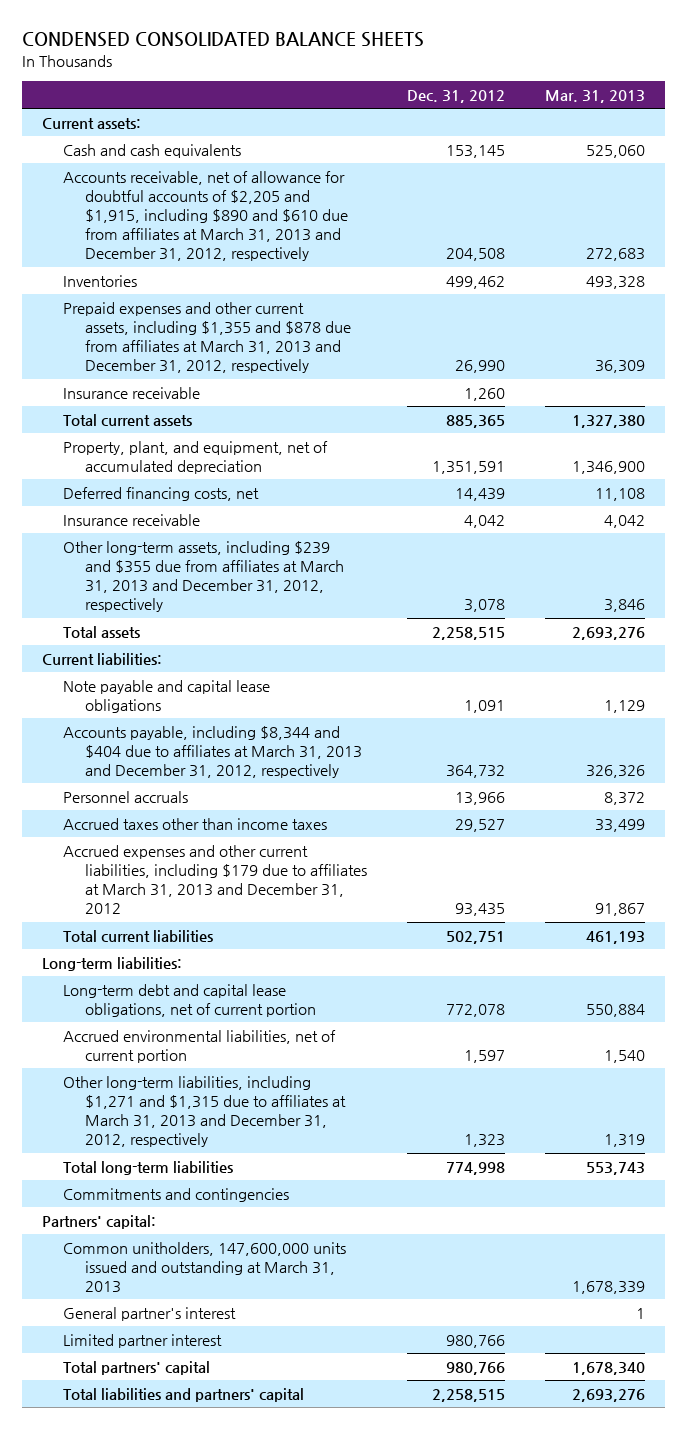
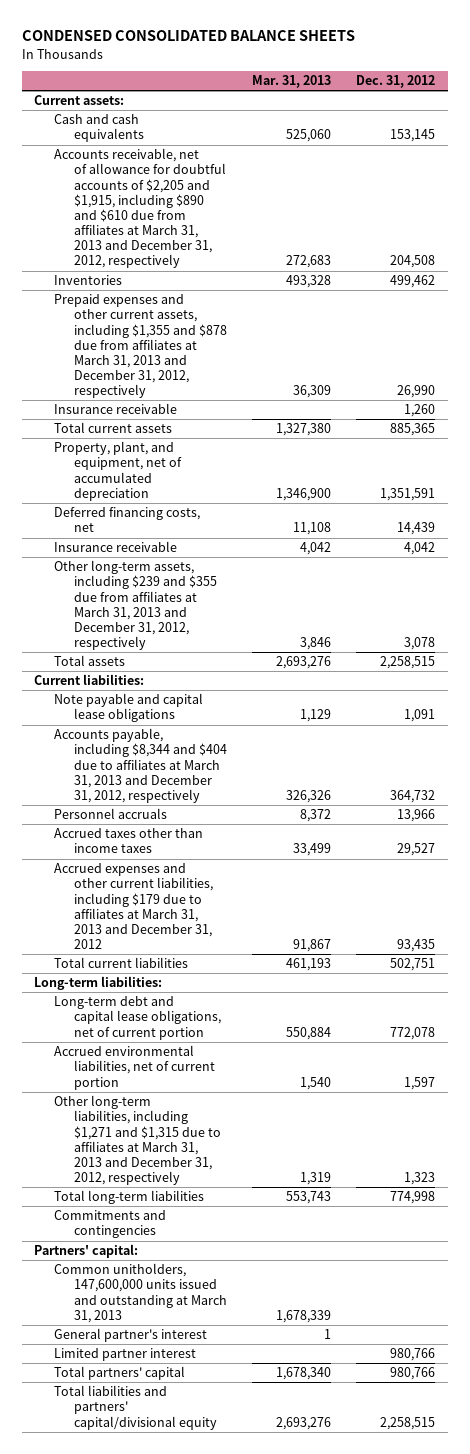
- | Dec. 31, 2012 | Mar. 31, 2013
+ | Mar. 31, 2013 | Dec. 31, 2012
- Total liabilities and partners' capital | 2,258,515 | 2,693,276
+ Total liabilities and partners' capital/divisional equity | 2,693,276 | 2,258,515

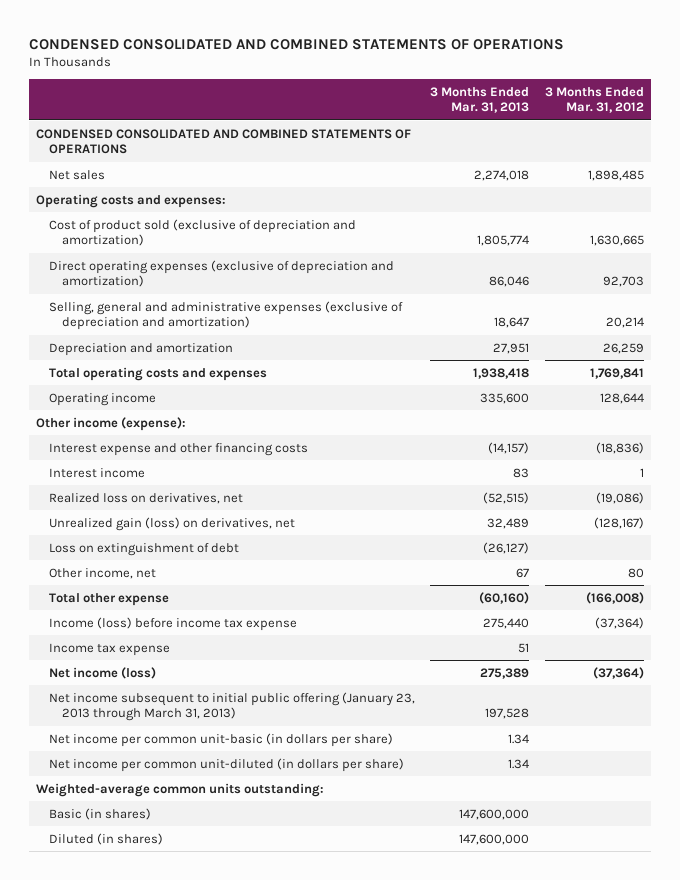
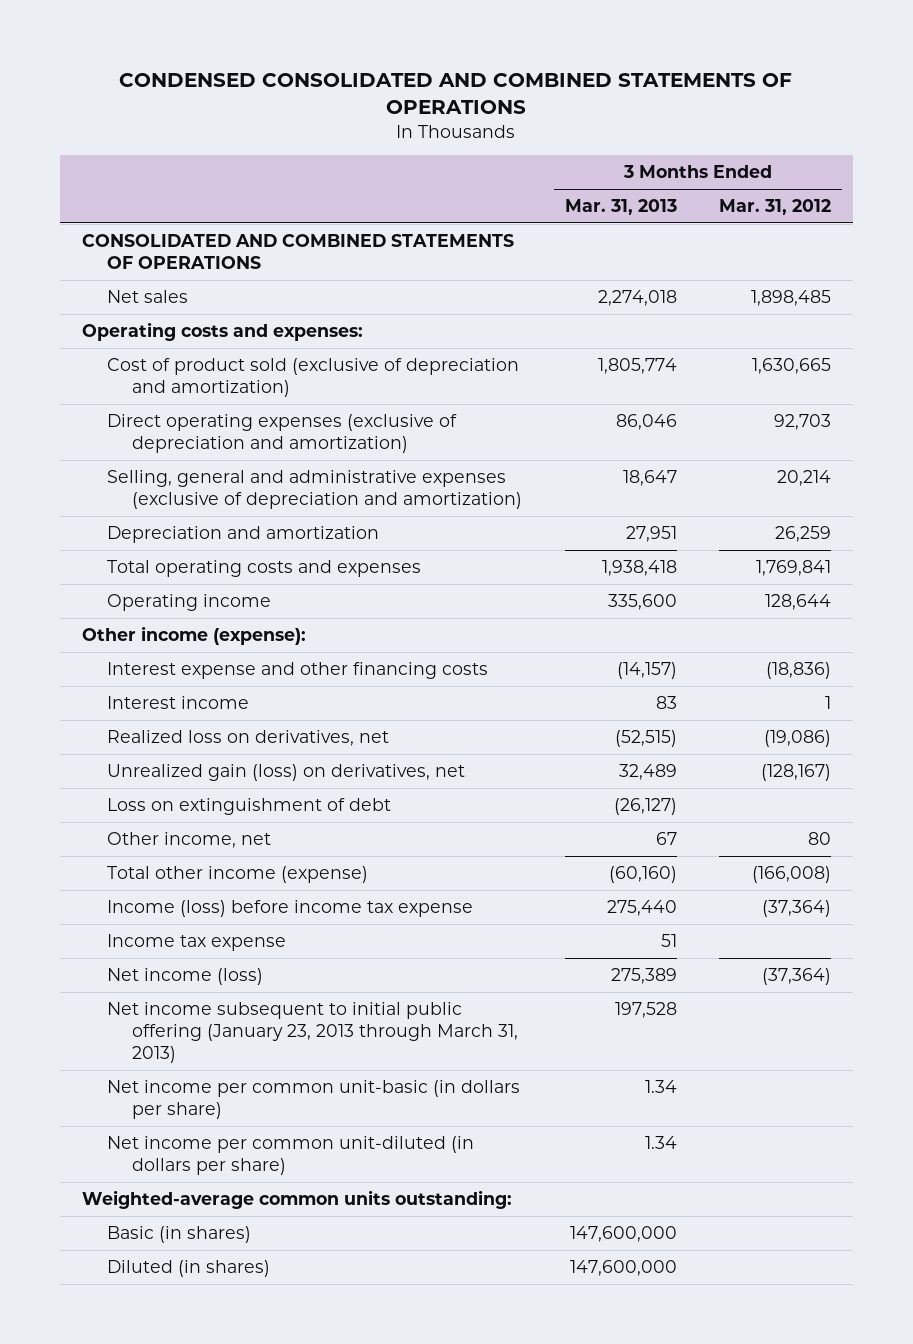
- CONDENSED CONSOLIDATED AND COMBINED STATEMENTS OF OPERATIONS
+ CONSOLIDATED AND COMBINED STATEMENTS OF OPERATIONS
- Total other expense | (60,160) | (166,008)
+ Total other income (expense) | (60,160) | (166,008)

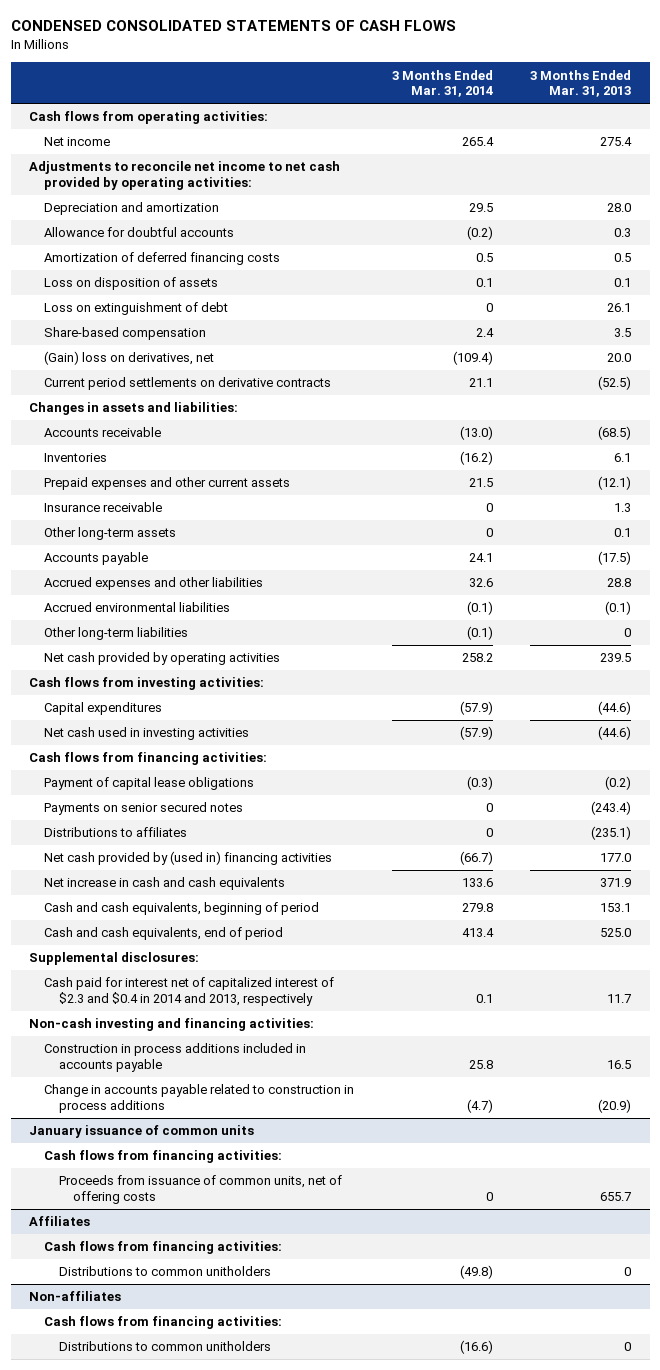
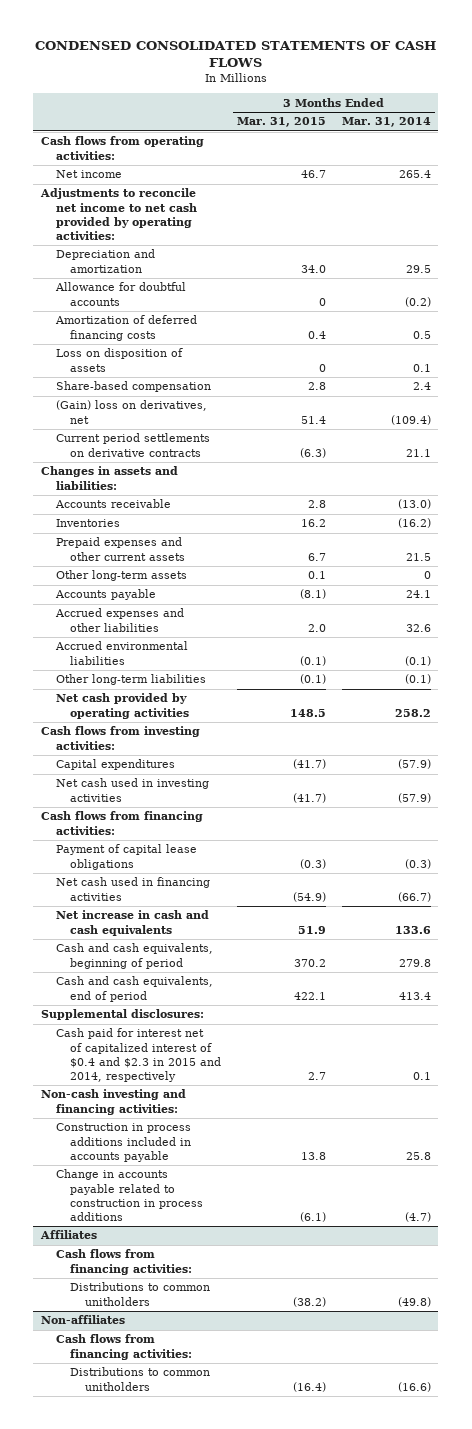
- | 3 Months Ended Mar. 31, 2014 | 3 Months Ended Mar. 31, 2013
+ | 3 Months Ended Mar. 31, 2015 | 3 Months Ended Mar. 31, 2014
- Loss on extinguishment of debt | 0 | 26.1
- Insurance receivable | 0 | 1.3
- Payments on senior secured notes | 0 | (243.4)
- Distributions to affiliates | 0 | (235.1)
- Net cash provided by (used in) financing activities | (66.7) | 177.0
+ Net cash used in financing activities | (54.9) | (66.7)
- Cash paid for interest net of capitalized interest of $2.3 and $0.4 in 2014 and 2013, respectively | 0.1 | 11.7
+ Cash paid for interest net of capitalized interest of $0.4 and $2.3 in 2015 and 2014, respectively | 2.7 | 0.1
- January issuance of common units
- Cash flows from financing activities:
- Proceeds from issuance of common units, net of offering costs | 0 | 655.7

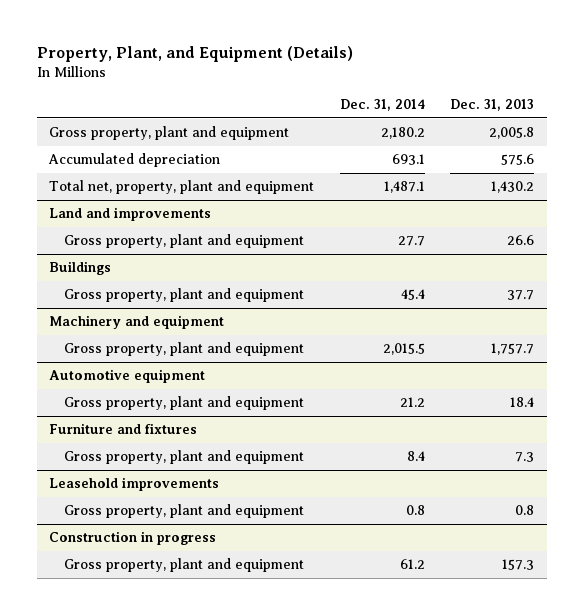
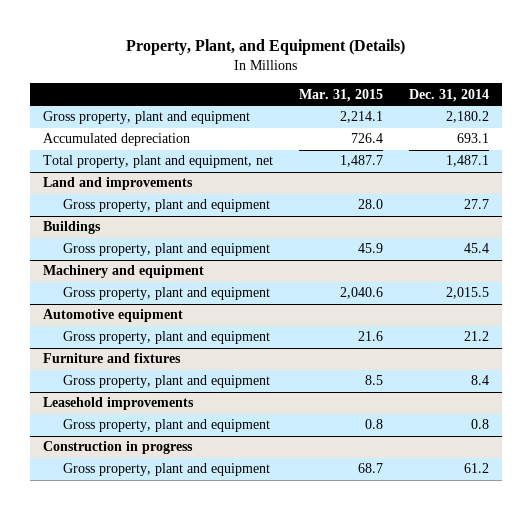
- | Dec. 31, 2014 | Dec. 31, 2013
+ | Mar. 31, 2015 | Dec. 31, 2014
- Total net, property, plant and equipment | 1,487.1 | 1,430.2
+ Total property, plant and equipment, net | 1,487.7 | 1,487.1

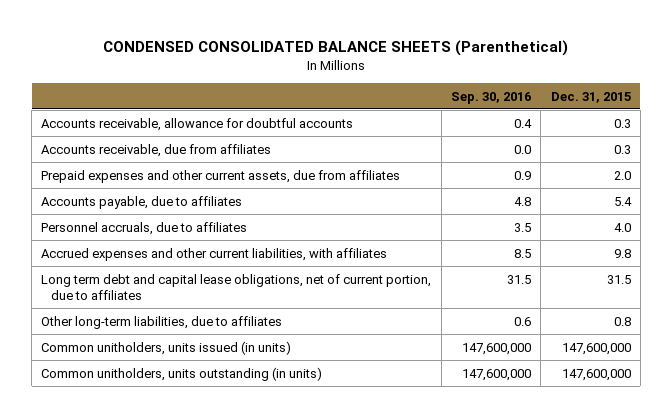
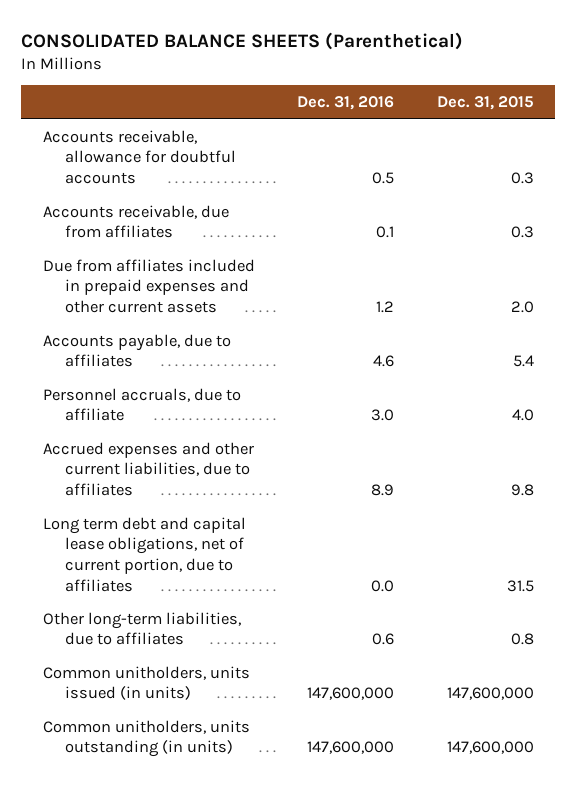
- CONDENSED CONSOLIDATED BALANCE SHEETS (Parenthetical)
+ CONSOLIDATED BALANCE SHEETS (Parenthetical)
- | Sep. 30, 2016 | Dec. 31, 2015
+ | Dec. 31, 2016 | Dec. 31, 2015
- Prepaid expenses and other current assets, due from affiliates | 0.9 | 2.0
+ Due from affiliates included in prepaid expenses and other current assets | 1.2 | 2.0
- Personnel accruals, due to affiliates | 3.5 | 4.0
- Accrued expenses and other current liabilities, with affiliates | 8.5 | 9.8
+ Personnel accruals, due to affiliate | 3.0 | 4.0
+ Accrued expenses and other current liabilities, due to affiliates | 8.9 | 9.8

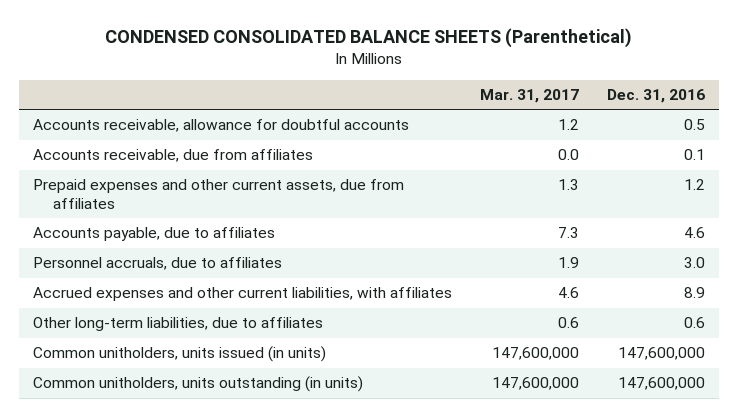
- CONSOLIDATED BALANCE SHEETS (Parenthetical)
+ CONDENSED CONSOLIDATED BALANCE SHEETS (Parenthetical)
- | Dec. 31, 2016 | Dec. 31, 2015
+ | Mar. 31, 2017 | Dec. 31, 2016
- Due from affiliates included in prepaid expenses and other current assets | 1.2 | 2.0
+ Prepaid expenses and other current assets, due from affiliates | 1.3 | 1.2
- Personnel accruals, due to affiliate | 3.0 | 4.0
- Accrued expenses and other current liabilities, due to affiliates | 8.9 | 9.8
- Long term debt and capital lease obligations, net of current portion, due to affiliates | 0.0 | 31.5
+ Personnel accruals, due to affiliates | 1.9 | 3.0
+ Accrued expenses and other current liabilities, with affiliates | 4.6 | 8.9

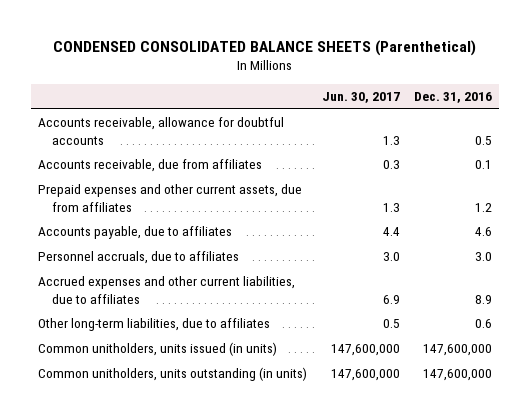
- | Mar. 31, 2017 | Dec. 31, 2016
+ | Jun. 30, 2017 | Dec. 31, 2016
- Accrued expenses and other current liabilities, with affiliates | 4.6 | 8.9
+ Accrued expenses and other current liabilities, due to affiliates | 6.9 | 8.9

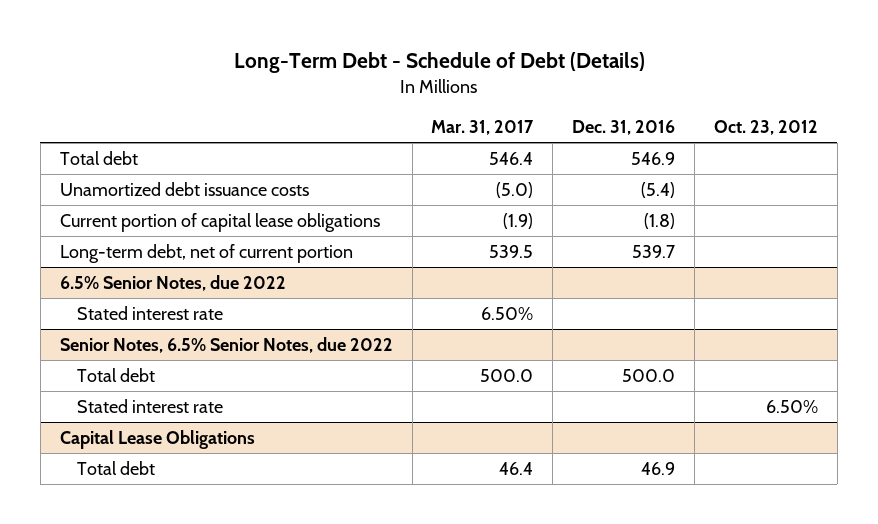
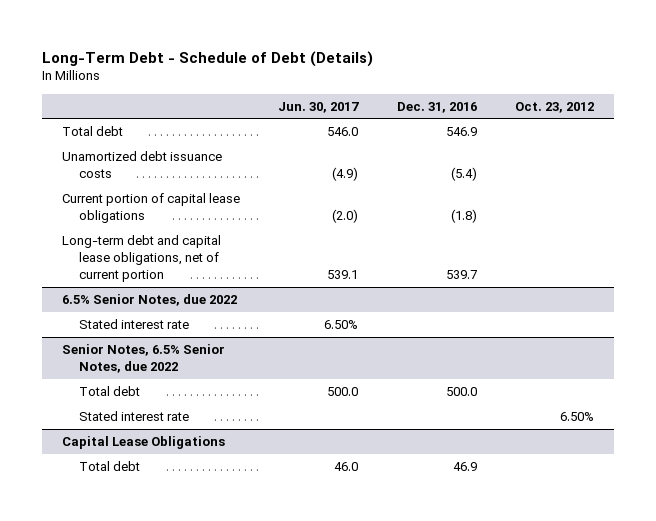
- | Mar. 31, 2017 | Dec. 31, 2016 | Oct. 23, 2012
+ | Jun. 30, 2017 | Dec. 31, 2016 | Oct. 23, 2012
- Long-term debt, net of current portion | 539.5 | 539.7 |
+ Long-term debt and capital lease obligations, net of current portion | 539.1 | 539.7 |

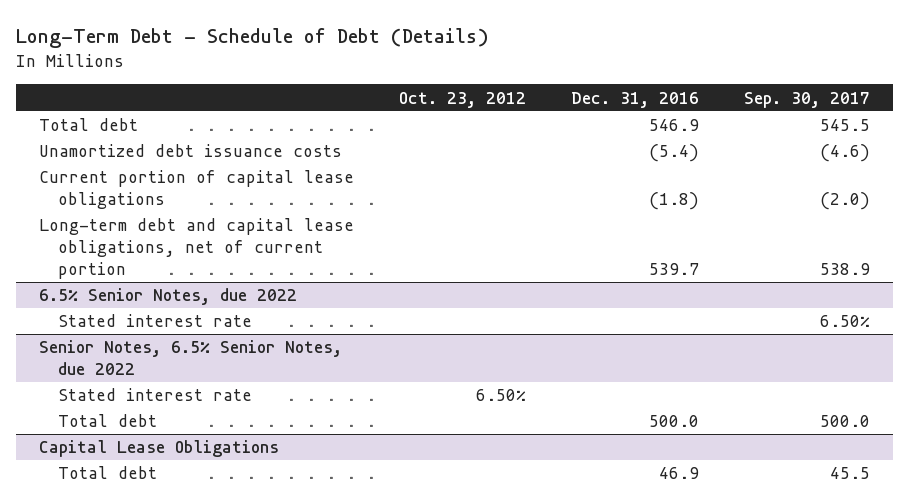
- | Jun. 30, 2017 | Dec. 31, 2016 | Oct. 23, 2012
+ | Oct. 23, 2012 | Dec. 31, 2016 | Sep. 30, 2017
@ Senior Notes, 6.5% Senior Notes, due 2022
moved down: Total debt | | 500.0 | 500.0

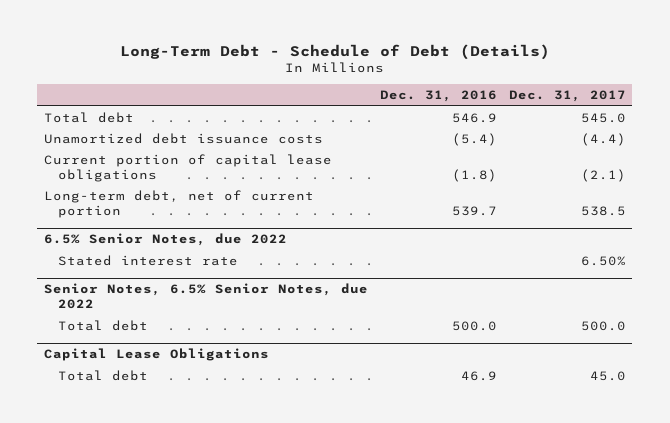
- | Oct. 23, 2012 | Dec. 31, 2016 | Sep. 30, 2017
+ | Dec. 31, 2016 | Dec. 31, 2017
- Long-term debt and capital lease obligations, net of current portion | | 539.7 | 538.9
+ Long-term debt, net of current portion | 539.7 | 538.5
@ Senior Notes, 6.5% Senior Notes, due 2022
- Stated interest rate | 6.50% | |

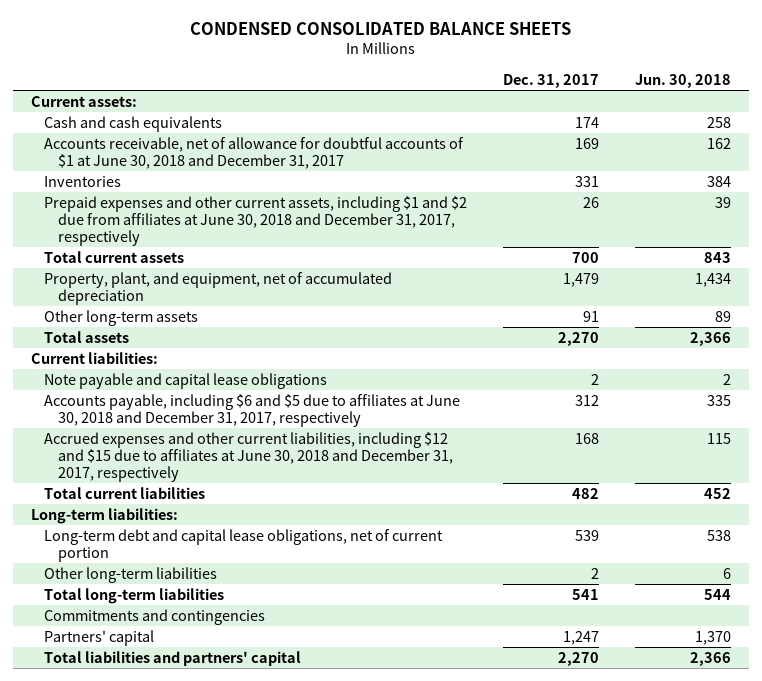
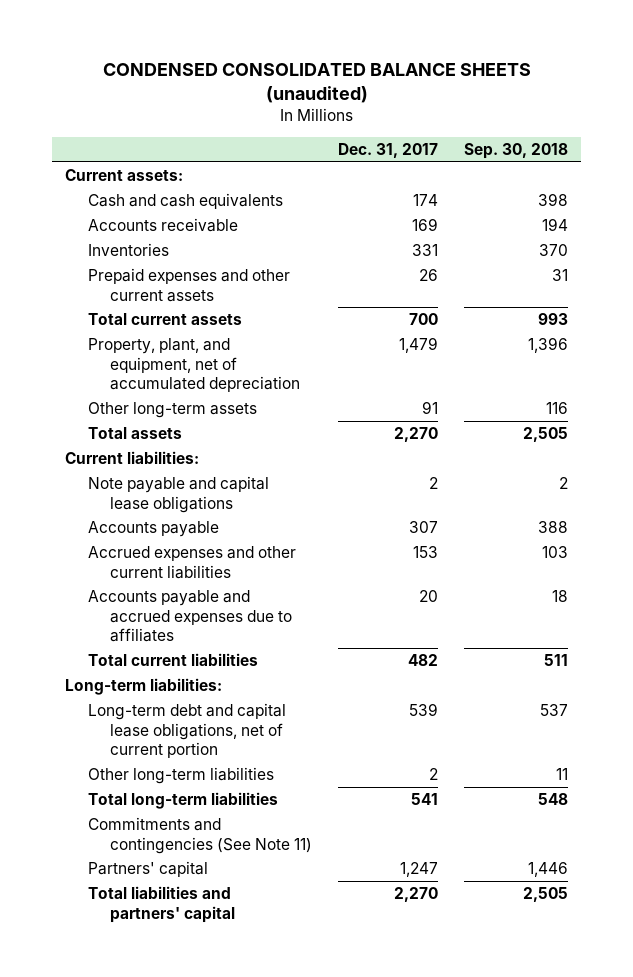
- CONDENSED CONSOLIDATED BALANCE SHEETS
+ CONDENSED CONSOLIDATED BALANCE SHEETS (unaudited)
- | Dec. 31, 2017 | Jun. 30, 2018
+ | Dec. 31, 2017 | Sep. 30, 2018
- Accounts receivable, net of allowance for doubtful accounts of $1 at June 30, 2018 and December 31, 2017 | 169 | 162
+ Accounts receivable | 169 | 194
- Prepaid expenses and other current assets, including $1 and $2 due from affiliates at June 30, 2018 and December 31, 2017, respectively | 26 | 39
+ Prepaid expenses and other current assets | 26 | 31
- Accounts payable, including $6 and $5 due to affiliates at June 30, 2018 and December 31, 2017, respectively | 312 | 335
- Accrued expenses and other current liabilities, including $12 and $15 due to affiliates at June 30, 2018 and December 31, 2017, respectively | 168 | 115
+ Accounts payable | 307 | 388
+ Accrued expenses and other current liabilities | 153 | 103
+ Accounts payable and accrued expenses due to affiliates | 20 | 18
- Commitments and contingencies
+ Commitments and contingencies (See Note 11)

